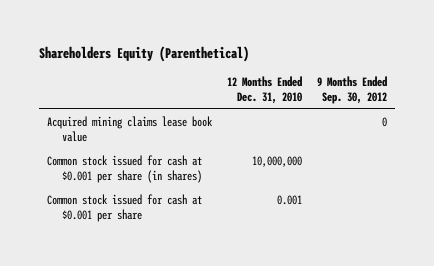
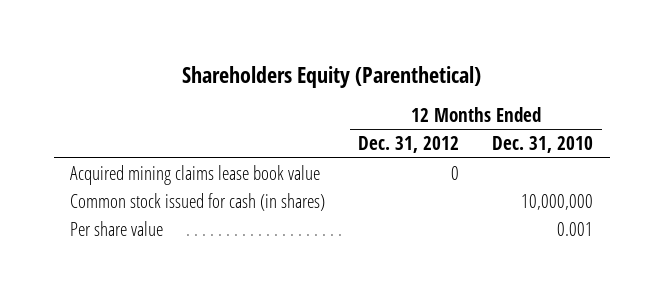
- | 12 Months Ended Dec. 31, 2010 | 9 Months Ended Sep. 30, 2012
+ | 12 Months Ended Dec. 31, 2012 | 12 Months Ended Dec. 31, 2010
- Common stock issued for cash at $0.001 per share (in shares) | 10,000,000 |
- Common stock issued for cash at $0.001 per share | 0.001 |
+ Common stock issued for cash (in shares) | | 10,000,000
+ Per share value | | 0.001

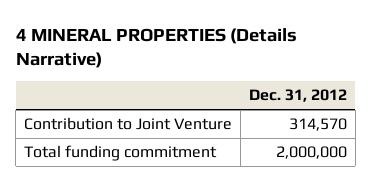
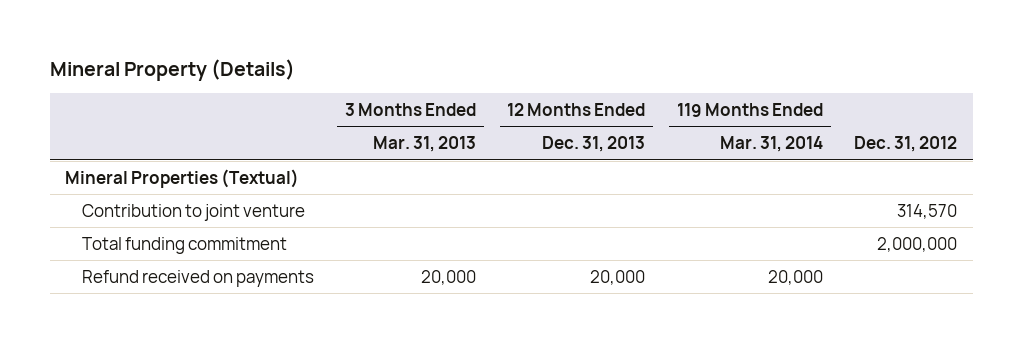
- 4 MINERAL PROPERTIES (Details Narrative)
+ Mineral Property (Details)
- | Dec. 31, 2012
+ | 3 Months Ended Mar. 31, 2013 | 12 Months Ended Dec. 31, 2013 | 119 Months Ended Mar. 31, 2014 | Dec. 31, 2012
- Contribution to Joint Venture | 314,570
+ Mineral Properties (Textual)
+ Contribution to joint venture | | | | 314,570
+ Refund received on payments | 20,000 | 20,000 | 20,000 |

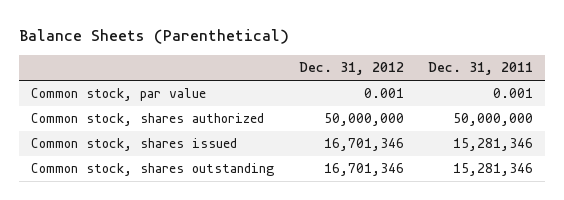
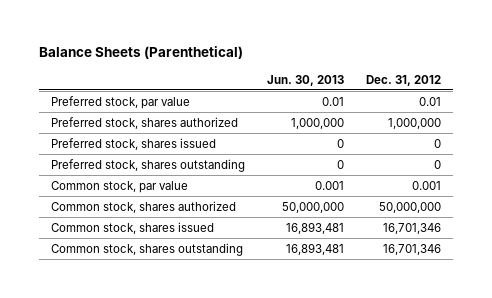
- | Dec. 31, 2012 | Dec. 31, 2011
+ | Jun. 30, 2013 | Dec. 31, 2012
+ Preferred stock, par value | 0.01 | 0.01
+ Preferred stock, shares authorized | 1,000,000 | 1,000,000
+ Preferred stock, shares issued | 0 | 0
+ Preferred stock, shares outstanding | 0 | 0

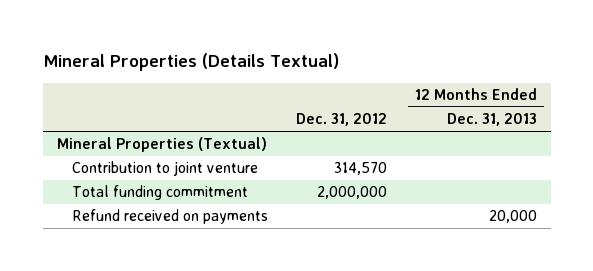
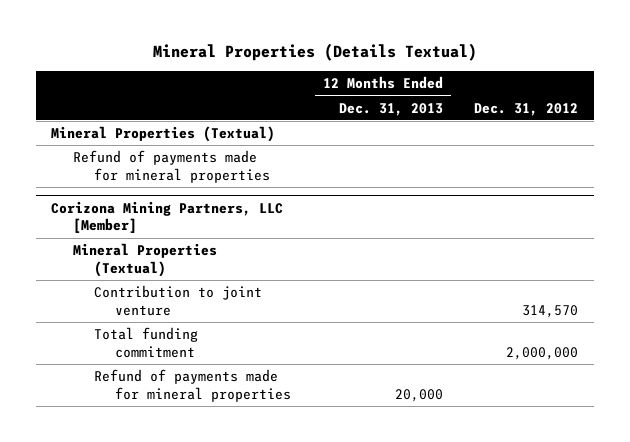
- | Dec. 31, 2012 | 12 Months Ended Dec. 31, 2013
+ | 12 Months Ended Dec. 31, 2013 | Dec. 31, 2012
+ Refund of payments made for mineral properties
+ Corizona Mining Partners, LLC [Member]
+ Mineral Properties (Textual)
- Refund received on payments | | 20,000
+ Refund of payments made for mineral properties | 20,000 |

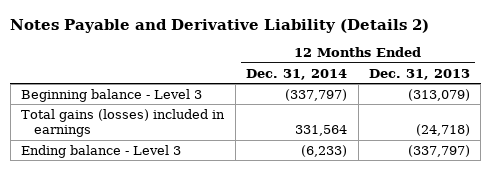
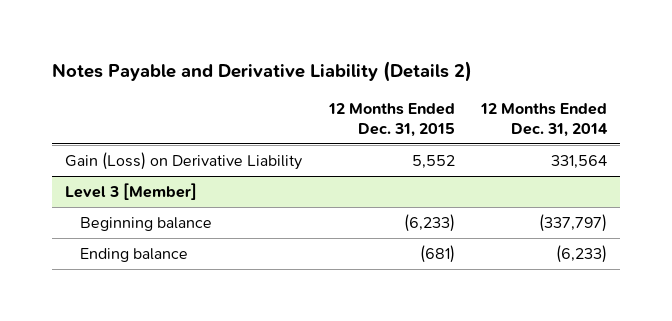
- | 12 Months Ended Dec. 31, 2014 | 12 Months Ended Dec. 31, 2013
+ | 12 Months Ended Dec. 31, 2015 | 12 Months Ended Dec. 31, 2014
- Beginning balance - Level 3 | (337,797) | (313,079)
- Total gains (losses) included in earnings | 331,564 | (24,718)
- Ending balance - Level 3 | (6,233) | (337,797)
+ Gain (Loss) on Derivative Liability | 5,552 | 331,564
+ Level 3 [Member]
+ Beginning balance | (6,233) | (337,797)
+ Ending balance | (681) | (6,233)

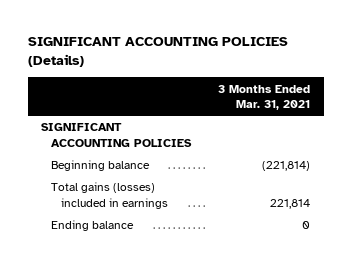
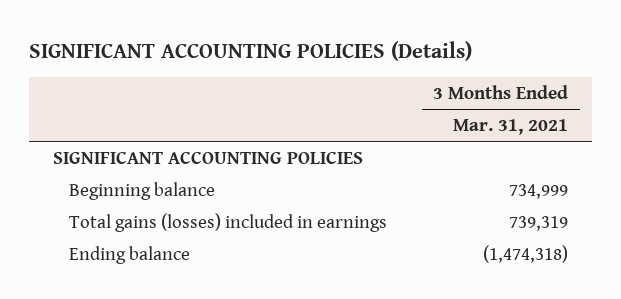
- Beginning balance | (221,814)
- Total gains (losses) included in earnings | 221,814
- Ending balance | 0
+ Beginning balance | 734,999
+ Total gains (losses) included in earnings | 739,319
+ Ending balance | (1,474,318)

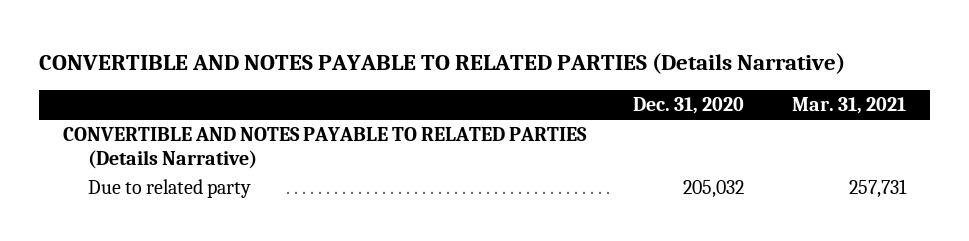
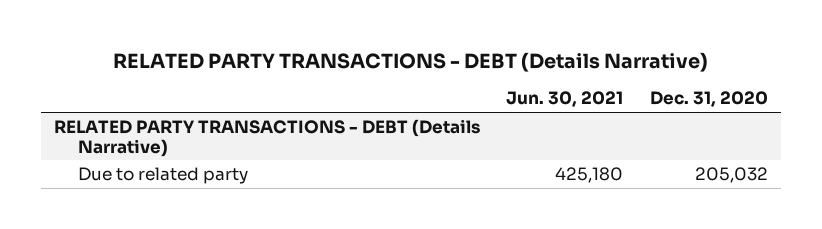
- CONVERTIBLE AND NOTES PAYABLE TO RELATED PARTIES (Details Narrative)
+ RELATED PARTY TRANSACTIONS - DEBT (Details Narrative)
- | Dec. 31, 2020 | Mar. 31, 2021
+ | Jun. 30, 2021 | Dec. 31, 2020
- CONVERTIBLE AND NOTES PAYABLE TO RELATED PARTIES (Details Narrative)
+ RELATED PARTY TRANSACTIONS - DEBT (Details Narrative)

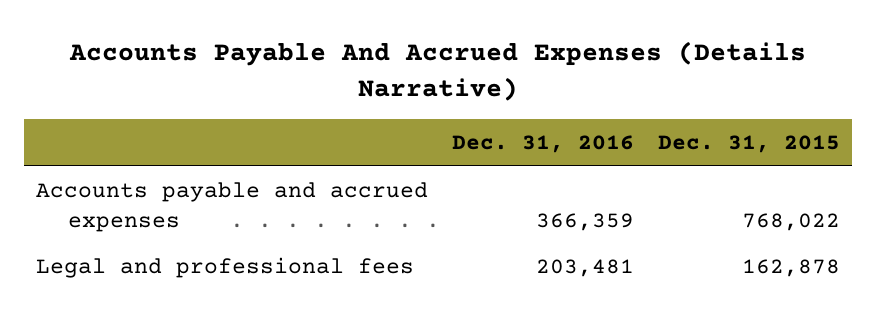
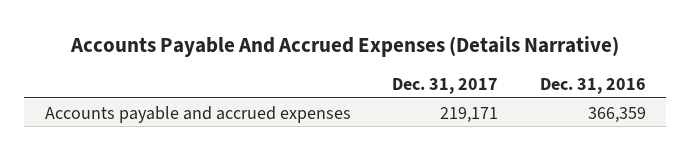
- | Dec. 31, 2016 | Dec. 31, 2015
+ | Dec. 31, 2017 | Dec. 31, 2016
- Legal and professional fees | 203,481 | 162,878

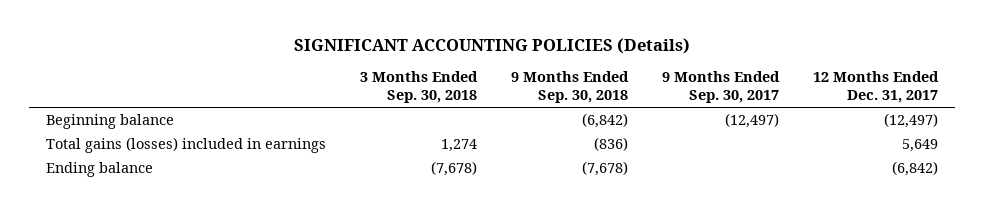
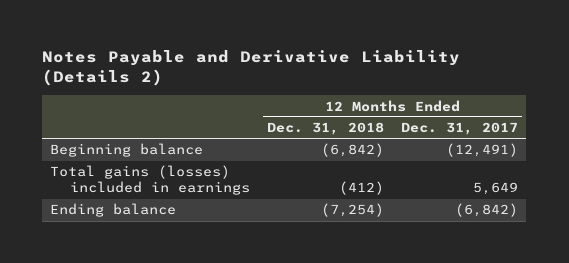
- SIGNIFICANT ACCOUNTING POLICIES (Details)
+ Notes Payable and Derivative Liability (Details 2)
- | 3 Months Ended Sep. 30, 2018 | 9 Months Ended Sep. 30, 2018 | 9 Months Ended Sep. 30, 2017 | 12 Months Ended Dec. 31, 2017
+ | 12 Months Ended Dec. 31, 2018 | 12 Months Ended Dec. 31, 2017
- Beginning balance | | (6,842) | (12,497) | (12,497)
+ Beginning balance | (6,842) | (12,491)

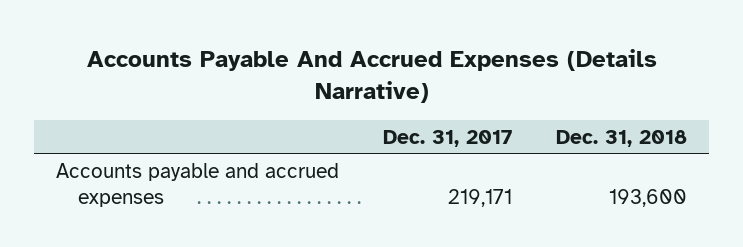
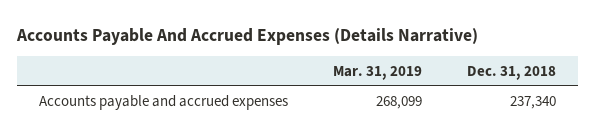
- | Dec. 31, 2017 | Dec. 31, 2018
+ | Mar. 31, 2019 | Dec. 31, 2018
- Accounts payable and accrued expenses | 219,171 | 193,600
+ Accounts payable and accrued expenses | 268,099 | 237,340

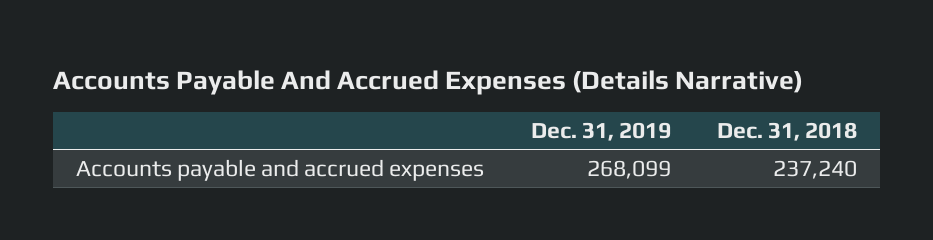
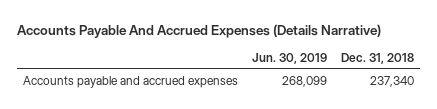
- | Dec. 31, 2019 | Dec. 31, 2018
+ | Jun. 30, 2019 | Dec. 31, 2018
- Accounts payable and accrued expenses | 268,099 | 237,240
+ Accounts payable and accrued expenses | 268,099 | 237,340

